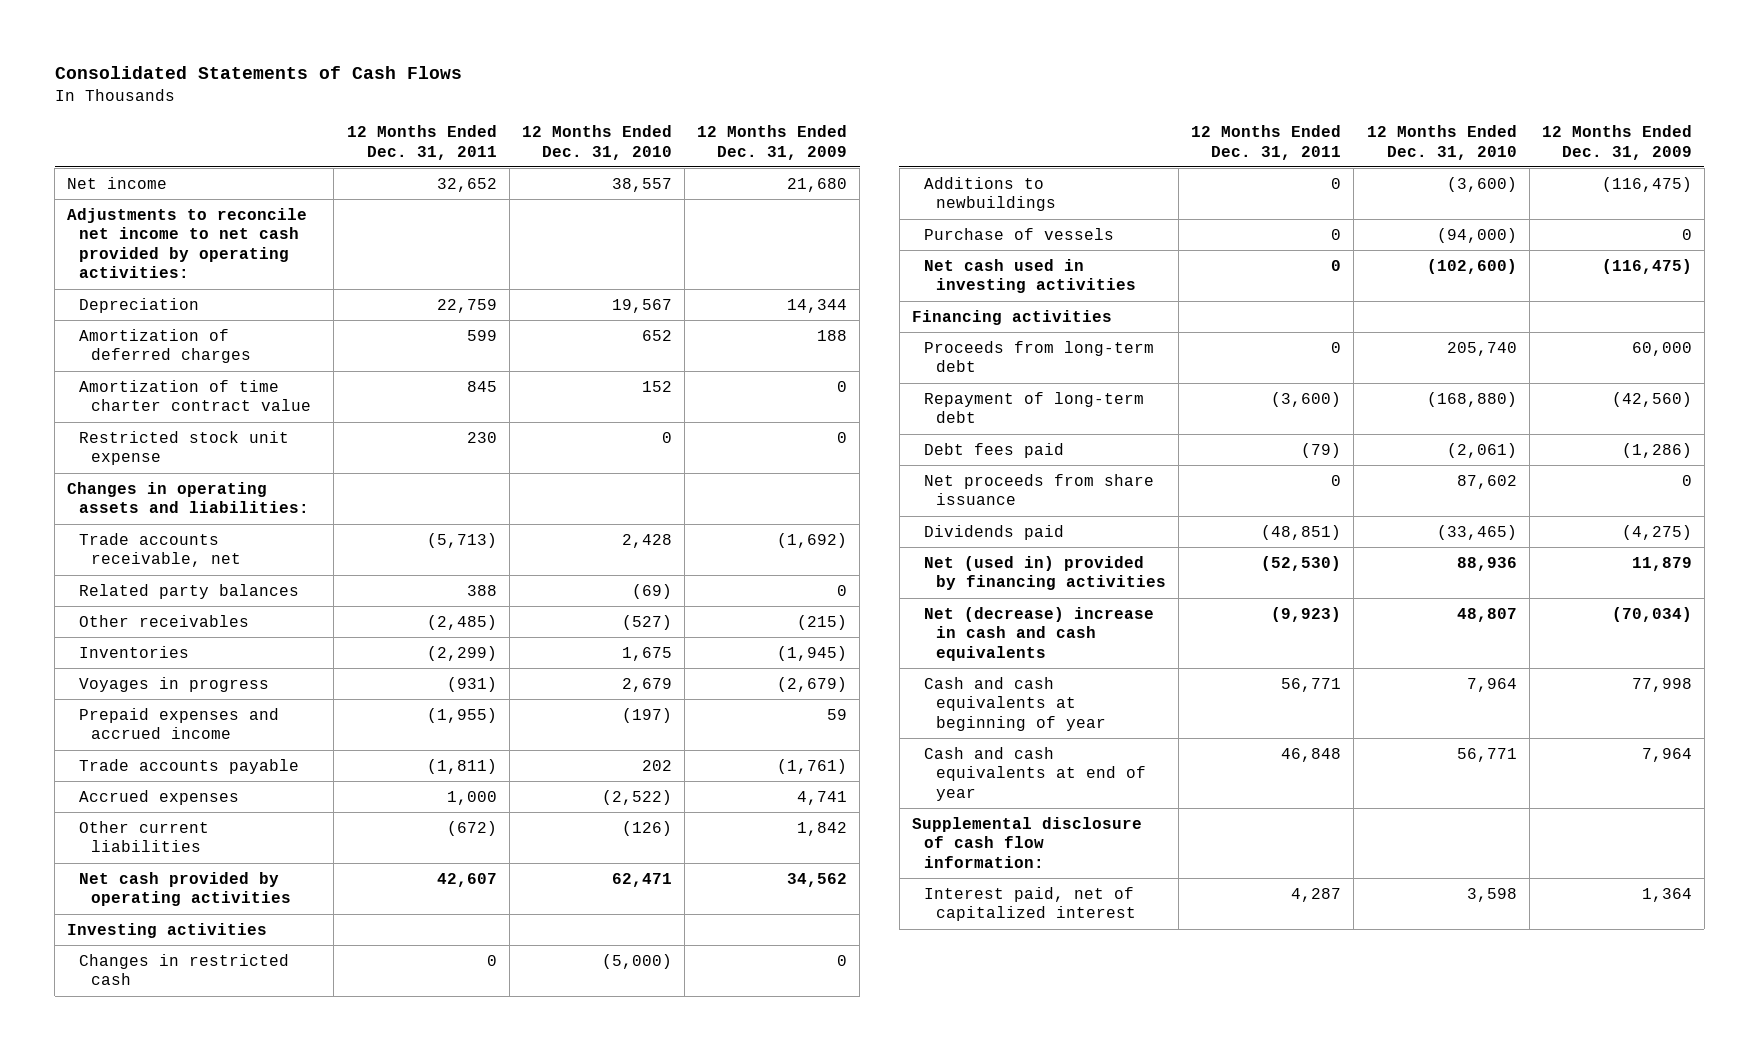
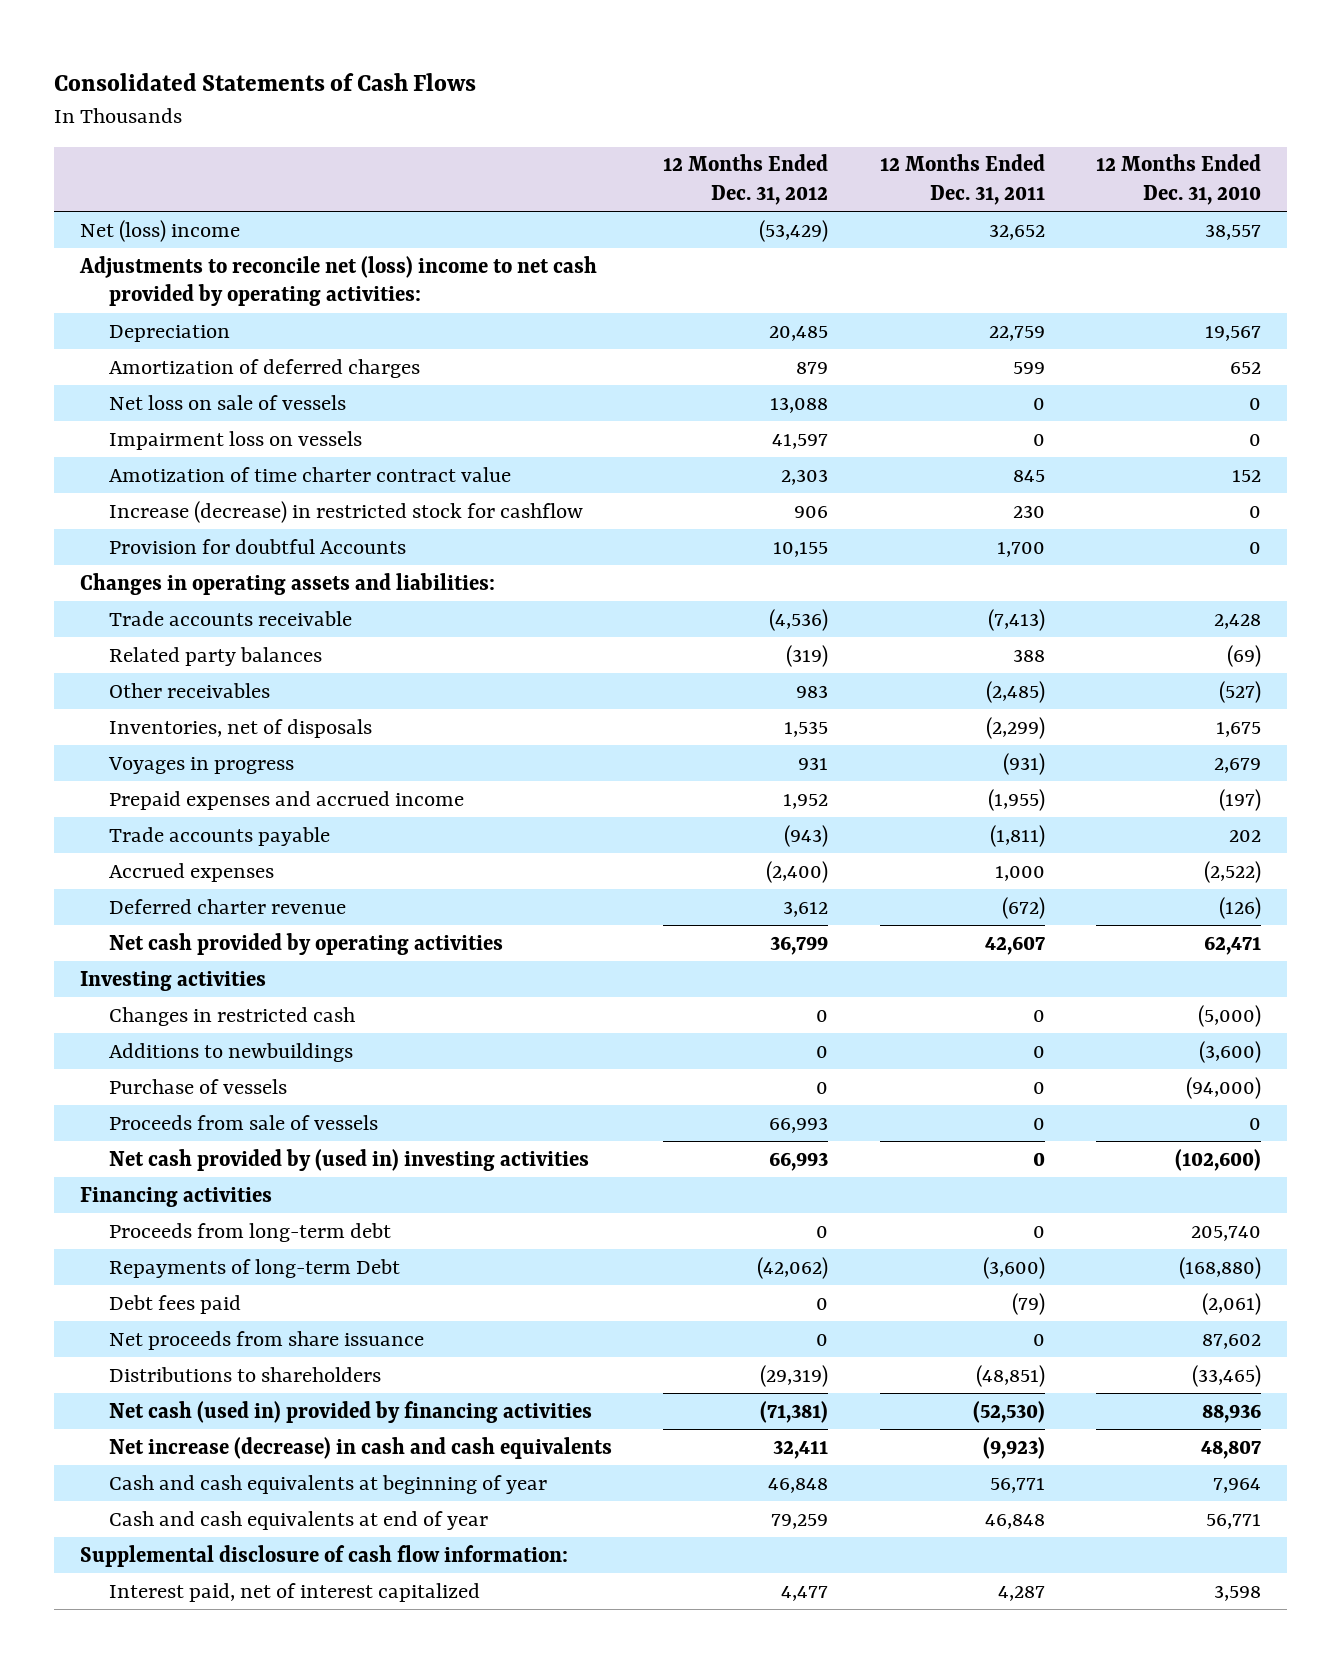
- | 12 Months Ended Dec. 31, 2011 | 12 Months Ended Dec. 31, 2010 | 12 Months Ended Dec. 31, 2009
+ | 12 Months Ended Dec. 31, 2012 | 12 Months Ended Dec. 31, 2011 | 12 Months Ended Dec. 31, 2010
- Net income | 32,652 | 38,557 | 21,680
- Adjustments to reconcile net income to net cash provided by operating activities:
+ Net (loss) income | (53,429) | 32,652 | 38,557
+ Adjustments to reconcile net (loss) income to net cash provided by operating activities:
- Amortization of time charter contract value | 845 | 152 | 0
- Restricted stock unit expense | 230 | 0 | 0
+ Net loss on sale of vessels | 13,088 | 0 | 0
+ Impairment loss on vessels | 41,597 | 0 | 0
+ Amotization of time charter contract value | 2,303 | 845 | 152
+ Increase (decrease) in restricted stock for cashflow | 906 | 230 | 0
+ Provision for doubtful Accounts | 10,155 | 1,700 | 0
- Trade accounts receivable, net | (5,713) | 2,428 | (1,692)
+ Trade accounts receivable | (4,536) | (7,413) | 2,428
- Inventories | (2,299) | 1,675 | (1,945)
+ Inventories, net of disposals | 1,535 | (2,299) | 1,675
- Other current liabilities | (672) | (126) | 1,842
+ Deferred charter revenue | 3,612 | (672) | (126)
- Net cash used in investing activities | 0 | (102,600) | (116,475)
+ Proceeds from sale of vessels | 66,993 | 0 | 0
+ Net cash provided by (used in) investing activities | 66,993 | 0 | (102,600)
- Repayment of long-term debt | (3,600) | (168,880) | (42,560)
+ Repayments of long-term Debt | (42,062) | (3,600) | (168,880)
- Dividends paid | (48,851) | (33,465) | (4,275)
- Net (used in) provided by financing activities | (52,530) | 88,936 | 11,879
- Net (decrease) increase in cash and cash equivalents | (9,923) | 48,807 | (70,034)
+ Distributions to shareholders | (29,319) | (48,851) | (33,465)
+ Net cash (used in) provided by financing activities | (71,381) | (52,530) | 88,936
+ Net increase (decrease) in cash and cash equivalents | 32,411 | (9,923) | 48,807
- Interest paid, net of capitalized interest | 4,287 | 3,598 | 1,364
+ Interest paid, net of interest capitalized | 4,477 | 4,287 | 3,598

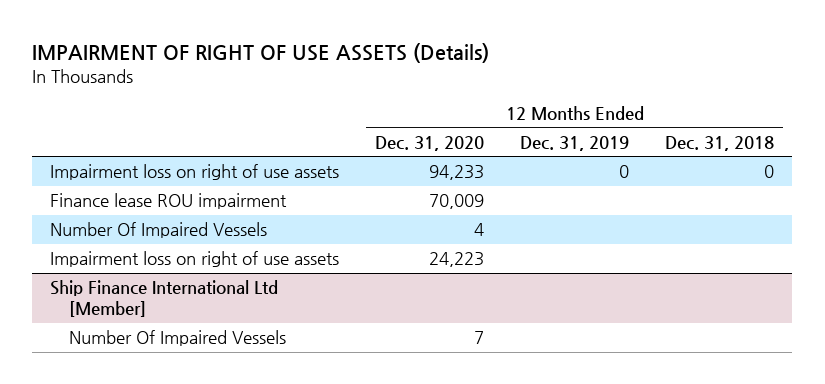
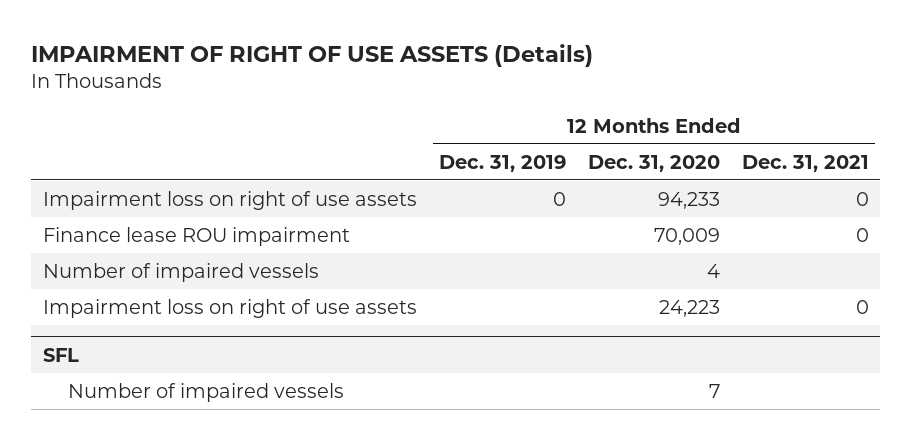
- | 12 Months Ended Dec. 31, 2020 | 12 Months Ended Dec. 31, 2019 | 12 Months Ended Dec. 31, 2018
+ | 12 Months Ended Dec. 31, 2019 | 12 Months Ended Dec. 31, 2020 | 12 Months Ended Dec. 31, 2021
- Number Of Impaired Vessels | 4 | |
+ Number of impaired vessels | | 4 |
- Ship Finance International Ltd [Member]
- Number Of Impaired Vessels | 7 | |
+ SFL
+ Number of impaired vessels | | 7 |

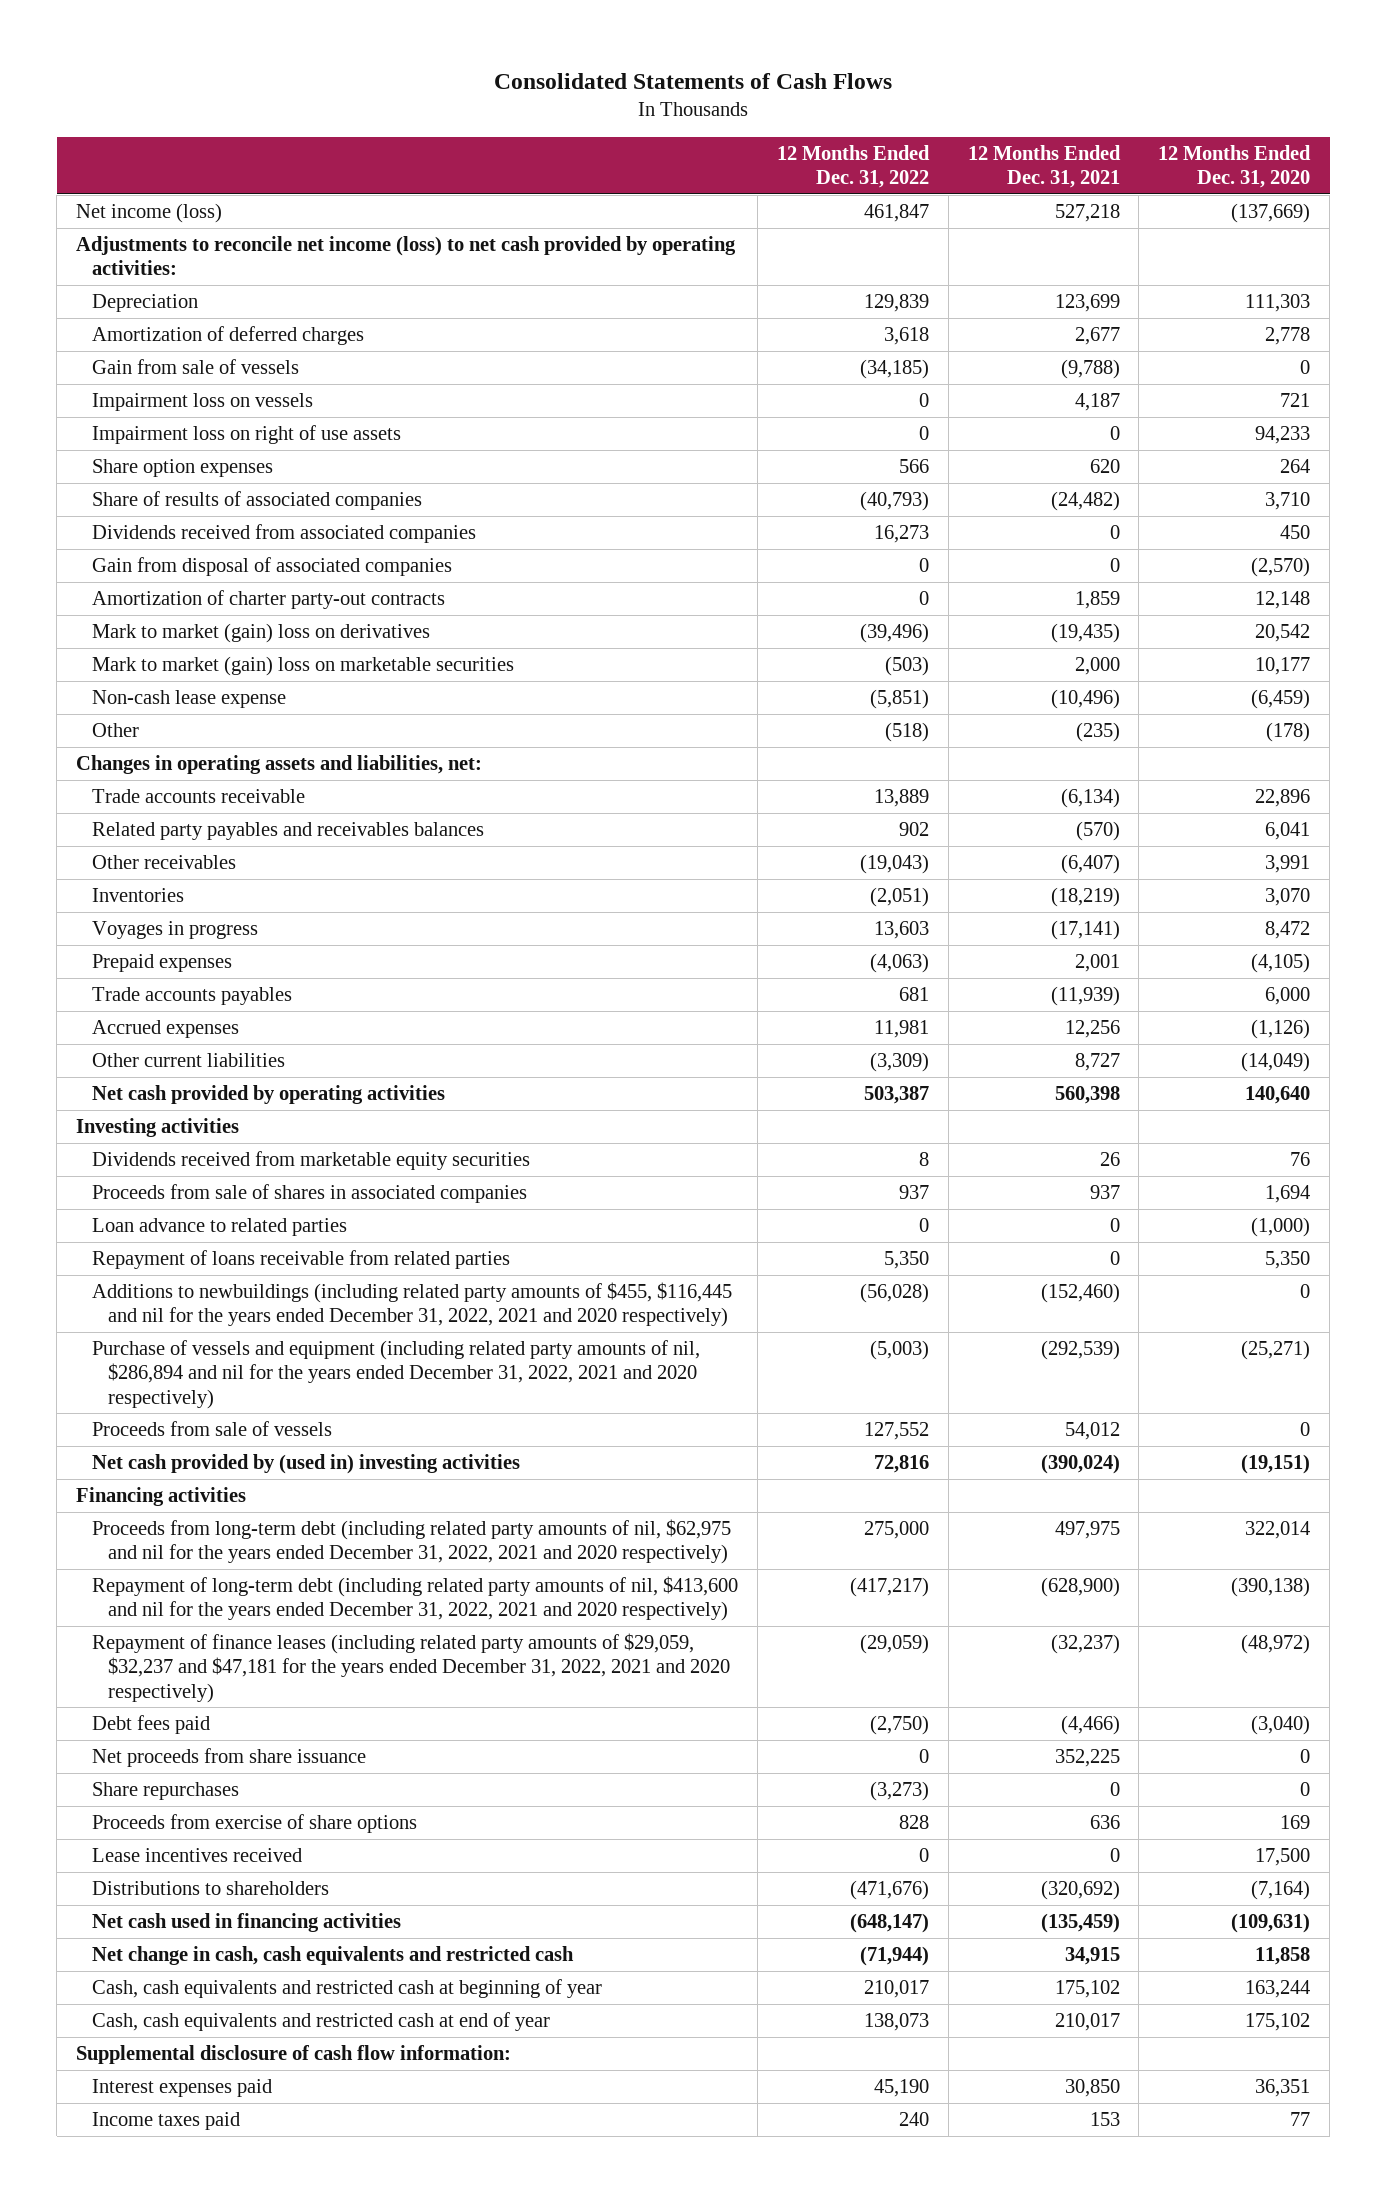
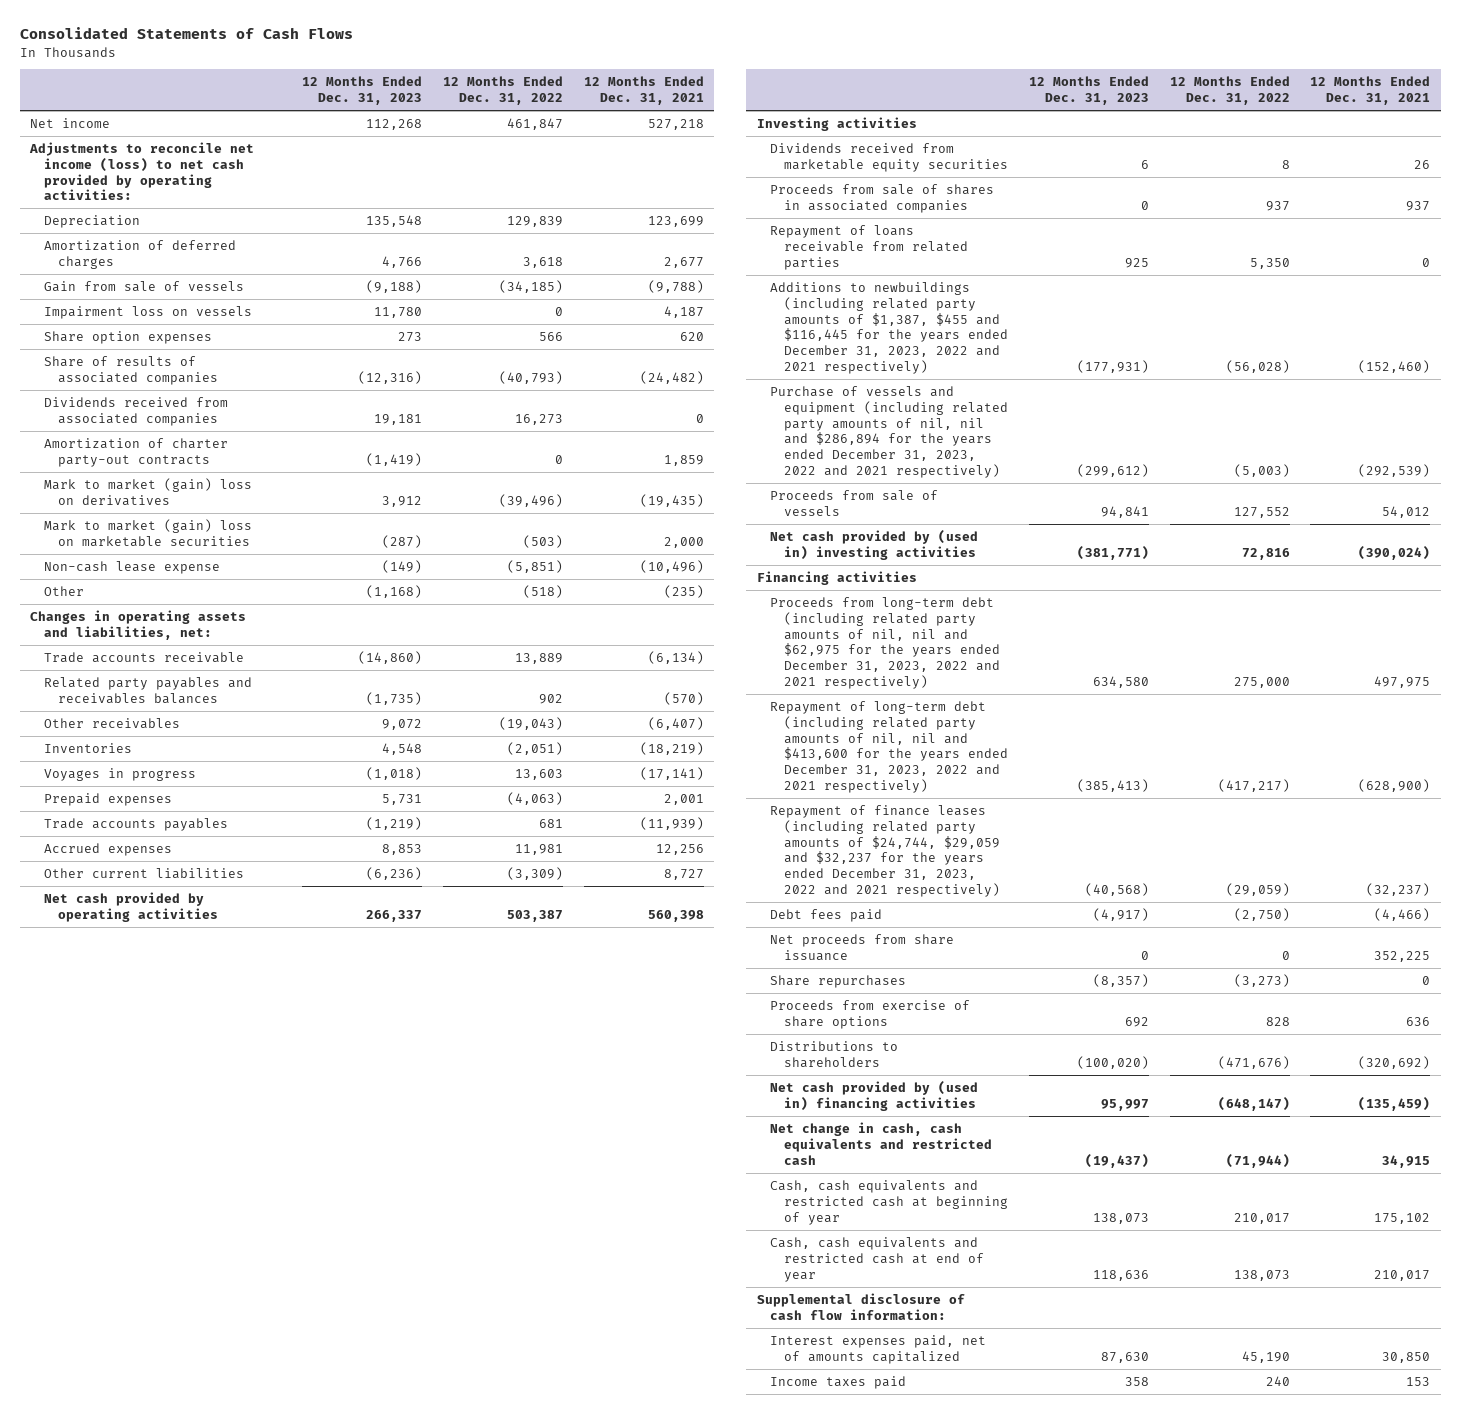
- | 12 Months Ended Dec. 31, 2022 | 12 Months Ended Dec. 31, 2021 | 12 Months Ended Dec. 31, 2020
+ | 12 Months Ended Dec. 31, 2023 | 12 Months Ended Dec. 31, 2022 | 12 Months Ended Dec. 31, 2021
- Net income (loss) | 461,847 | 527,218 | (137,669)
+ Net income | 112,268 | 461,847 | 527,218
- Impairment loss on right of use assets | 0 | 0 | 94,233
- Gain from disposal of associated companies | 0 | 0 | (2,570)
- Loan advance to related parties | 0 | 0 | (1,000)
- Additions to newbuildings (including related party amounts of $455, $116,445 and nil for the years ended December 31, 2022, 2021 and 2020 respectively) | (56,028) | (152,460) | 0
- Purchase of vessels and equipment (including related party amounts of nil, $286,894 and nil for the years ended December 31, 2022, 2021 and 2020 respectively) | (5,003) | (292,539) | (25,271)
+ Additions to newbuildings (including related party amounts of $1,387, $455 and $116,445 for the years ended December 31, 2023, 2022 and 2021 respectively) | (177,931) | (56,028) | (152,460)
+ Purchase of vessels and equipment (including related party amounts of nil, nil and $286,894 for the years ended December 31, 2023, 2022 and 2021 respectively) | (299,612) | (5,003) | (292,539)
- Proceeds from long-term debt (including related party amounts of nil, $62,975 and nil for the years ended December 31, 2022, 2021 and 2020 respectively) | 275,000 | 497,975 | 322,014
- Repayment of long-term debt (including related party amounts of nil, $413,600 and nil for the years ended December 31, 2022, 2021 and 2020 respectively) | (417,217) | (628,900) | (390,138)
- Repayment of finance leases (including related party amounts of $29,059, $32,237 and $47,181 for the years ended December 31, 2022, 2021 and 2020 respectively) | (29,059) | (32,237) | (48,972)
+ Proceeds from long-term debt (including related party amounts of nil, nil and $62,975 for the years ended December 31, 2023, 2022 and 2021 respectively) | 634,580 | 275,000 | 497,975
+ Repayment of long-term debt (including related party amounts of nil, nil and $413,600 for the years ended December 31, 2023, 2022 and 2021 respectively) | (385,413) | (417,217) | (628,900)
+ Repayment of finance leases (including related party amounts of $24,744, $29,059 and $32,237 for the years ended December 31, 2023, 2022 and 2021 respectively) | (40,568) | (29,059) | (32,237)
- Lease incentives received | 0 | 0 | 17,500
- Net cash used in financing activities | (648,147) | (135,459) | (109,631)
+ Net cash provided by (used in) financing activities | 95,997 | (648,147) | (135,459)
- Interest expenses paid | 45,190 | 30,850 | 36,351
+ Interest expenses paid, net of amounts capitalized | 87,630 | 45,190 | 30,850

